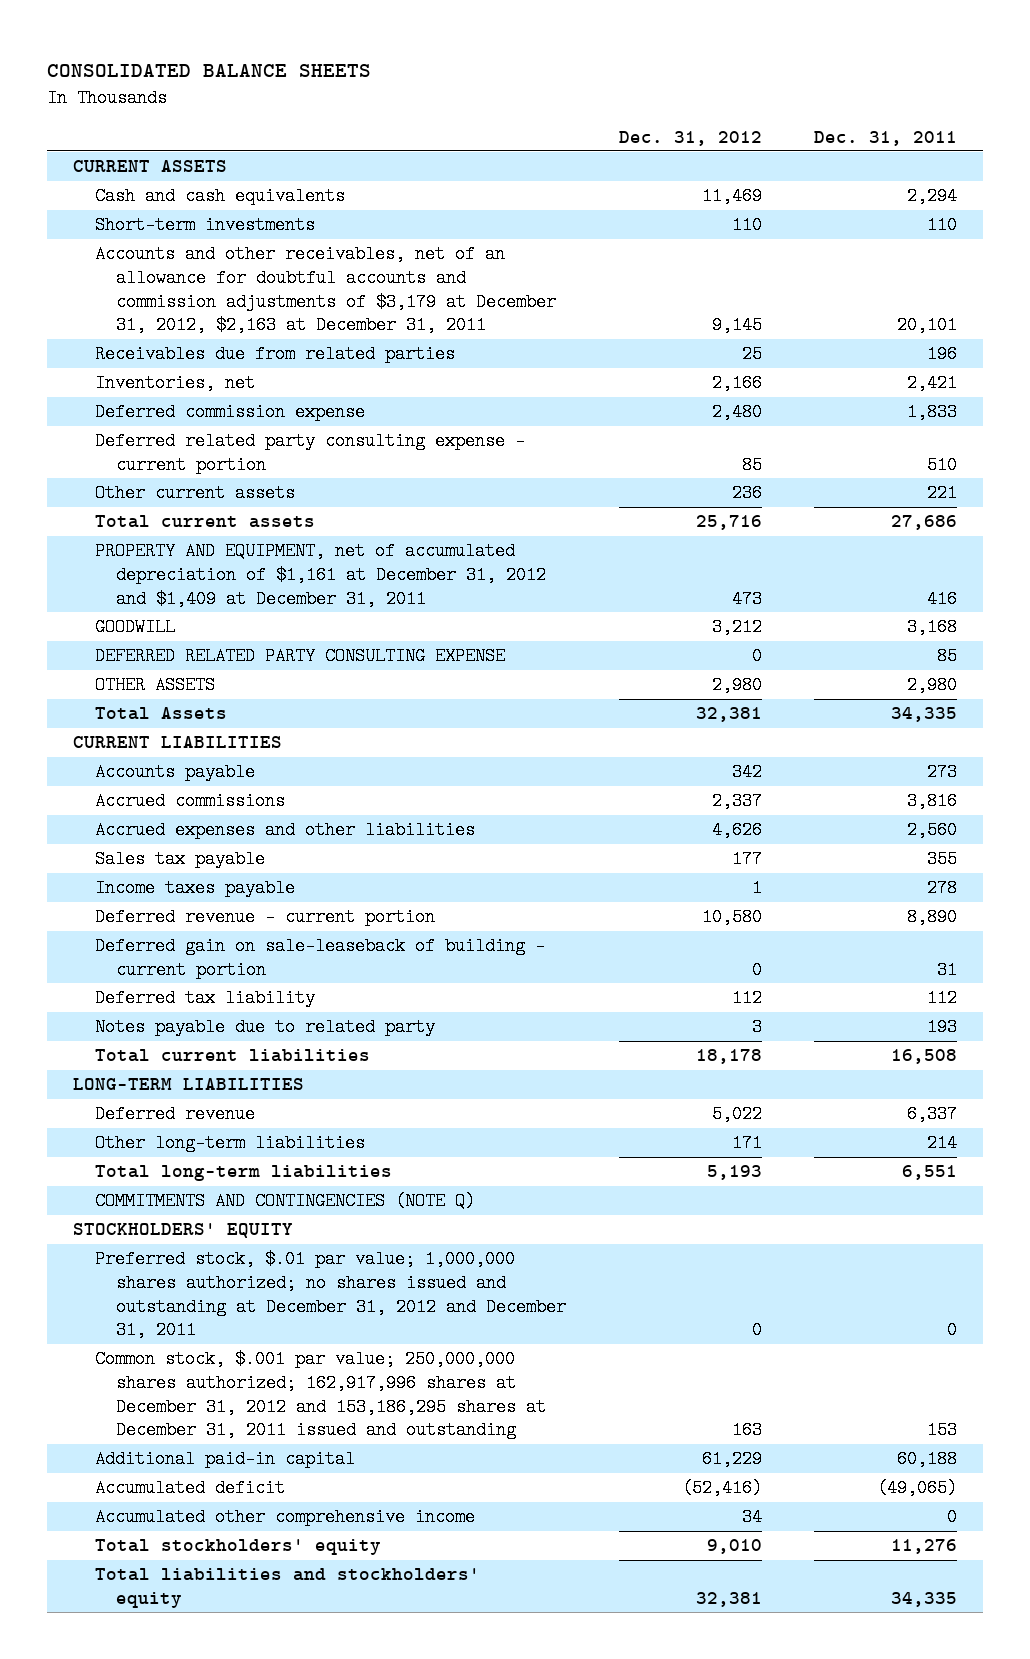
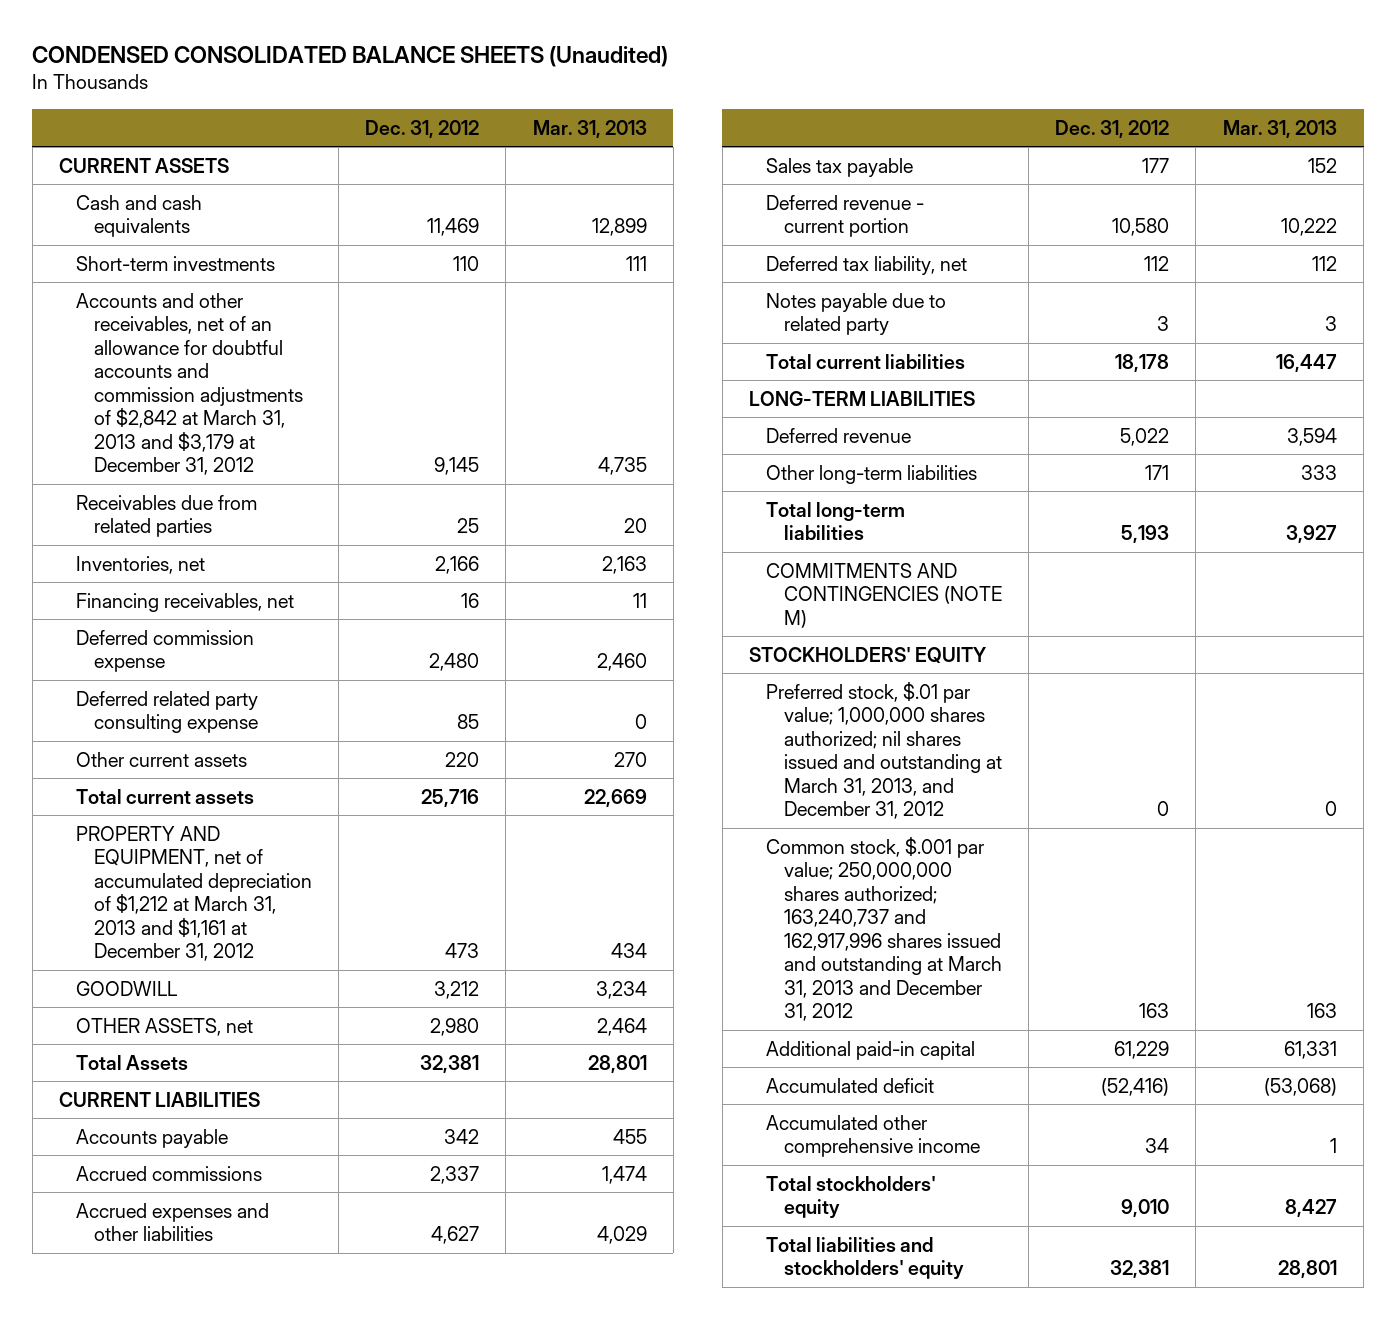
- CONSOLIDATED BALANCE SHEETS
+ CONDENSED CONSOLIDATED BALANCE SHEETS (Unaudited)
- | Dec. 31, 2012 | Dec. 31, 2011
+ | Dec. 31, 2012 | Mar. 31, 2013
- Accounts and other receivables, net of an allowance for doubtful accounts and commission adjustments of $3,179 at December 31, 2012, $2,163 at December 31, 2011 | 9,145 | 20,101
+ Accounts and other receivables, net of an allowance for doubtful accounts and commission adjustments of $2,842 at March 31, 2013 and $3,179 at December 31, 2012 | 9,145 | 4,735
+ Financing receivables, net | 16 | 11
- Deferred related party consulting expense - current portion | 85 | 510
- Other current assets | 236 | 221
+ Deferred related party consulting expense | 85 | 0
+ Other current assets | 220 | 270
- PROPERTY AND EQUIPMENT, net of accumulated depreciation of $1,161 at December 31, 2012 and $1,409 at December 31, 2011 | 473 | 416
+ PROPERTY AND EQUIPMENT, net of accumulated depreciation of $1,212 at March 31, 2013 and $1,161 at December 31, 2012 | 473 | 434
- DEFERRED RELATED PARTY CONSULTING EXPENSE | 0 | 85
- OTHER ASSETS | 2,980 | 2,980
+ OTHER ASSETS, net | 2,980 | 2,464
- Accrued expenses and other liabilities | 4,626 | 2,560
+ Accrued expenses and other liabilities | 4,627 | 4,029
- Income taxes payable | 1 | 278
- Deferred gain on sale-leaseback of building - current portion | 0 | 31
- Deferred tax liability | 112 | 112
+ Deferred tax liability, net | 112 | 112
- COMMITMENTS AND CONTINGENCIES (NOTE Q)
+ COMMITMENTS AND CONTINGENCIES (NOTE M)
- Preferred stock, $.01 par value; 1,000,000 shares authorized; no shares issued and outstanding at December 31, 2012 and December 31, 2011 | 0 | 0
- Common stock, $.001 par value; 250,000,000 shares authorized; 162,917,996 shares at December 31, 2012 and 153,186,295 shares at December 31, 2011 issued and outstanding | 163 | 153
+ Preferred stock, $.01 par value; 1,000,000 shares authorized; nil shares issued and outstanding at March 31, 2013, and December 31, 2012 | 0 | 0
+ Common stock, $.001 par value; 250,000,000 shares authorized; 163,240,737 and 162,917,996 shares issued and outstanding at March 31, 2013 and December 31, 2012 | 163 | 163

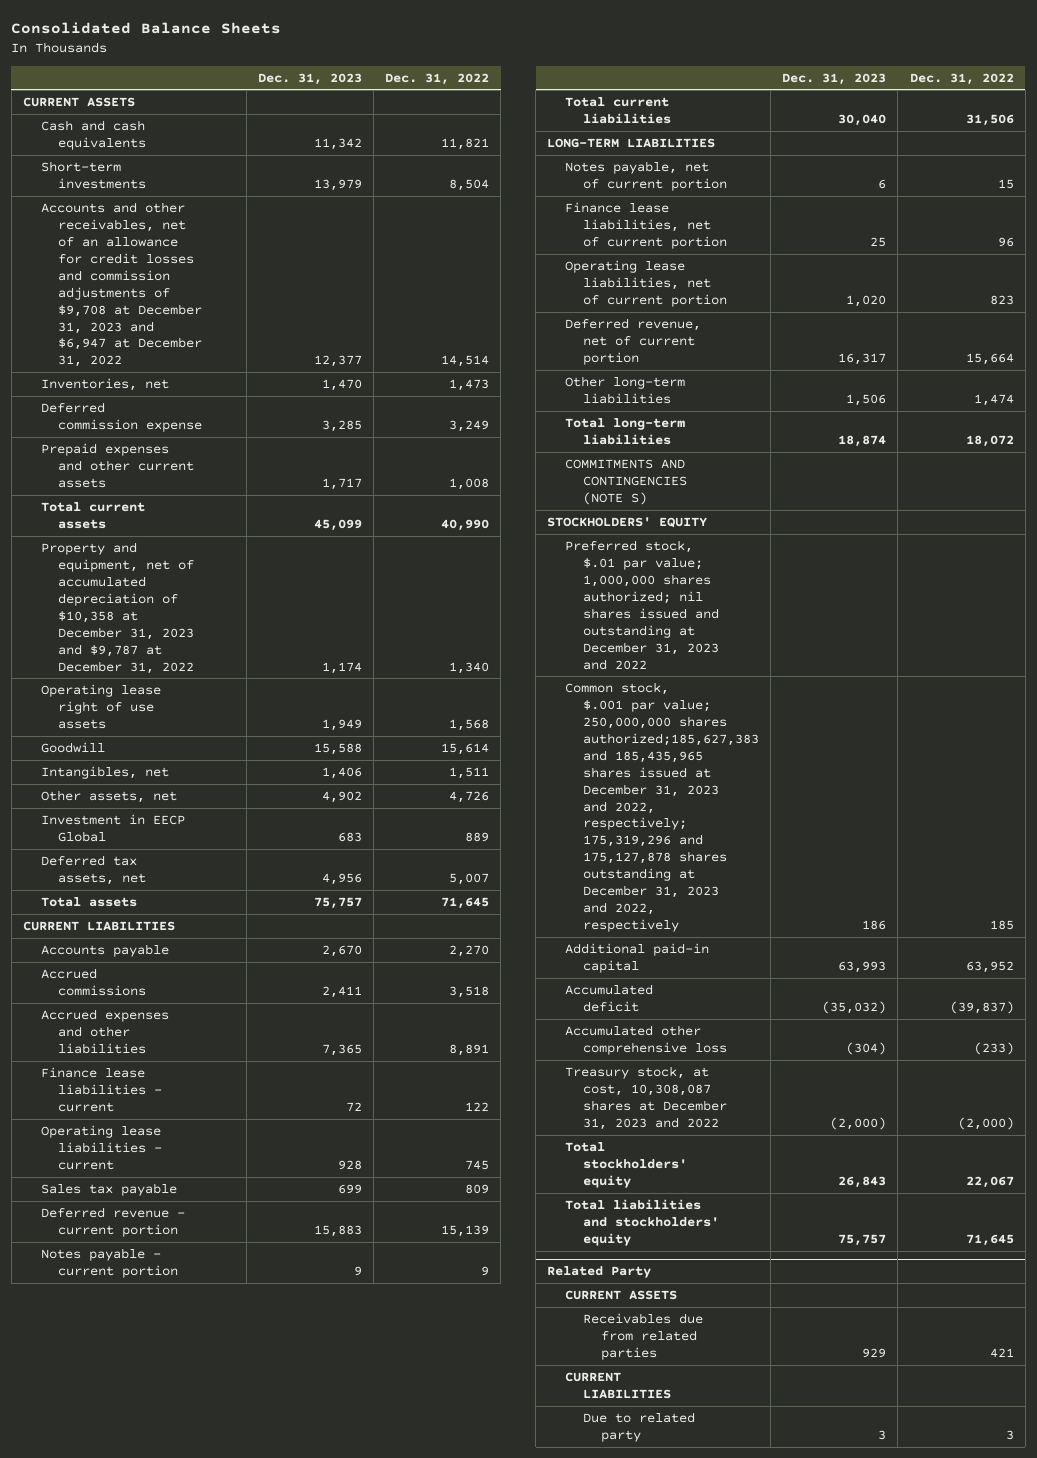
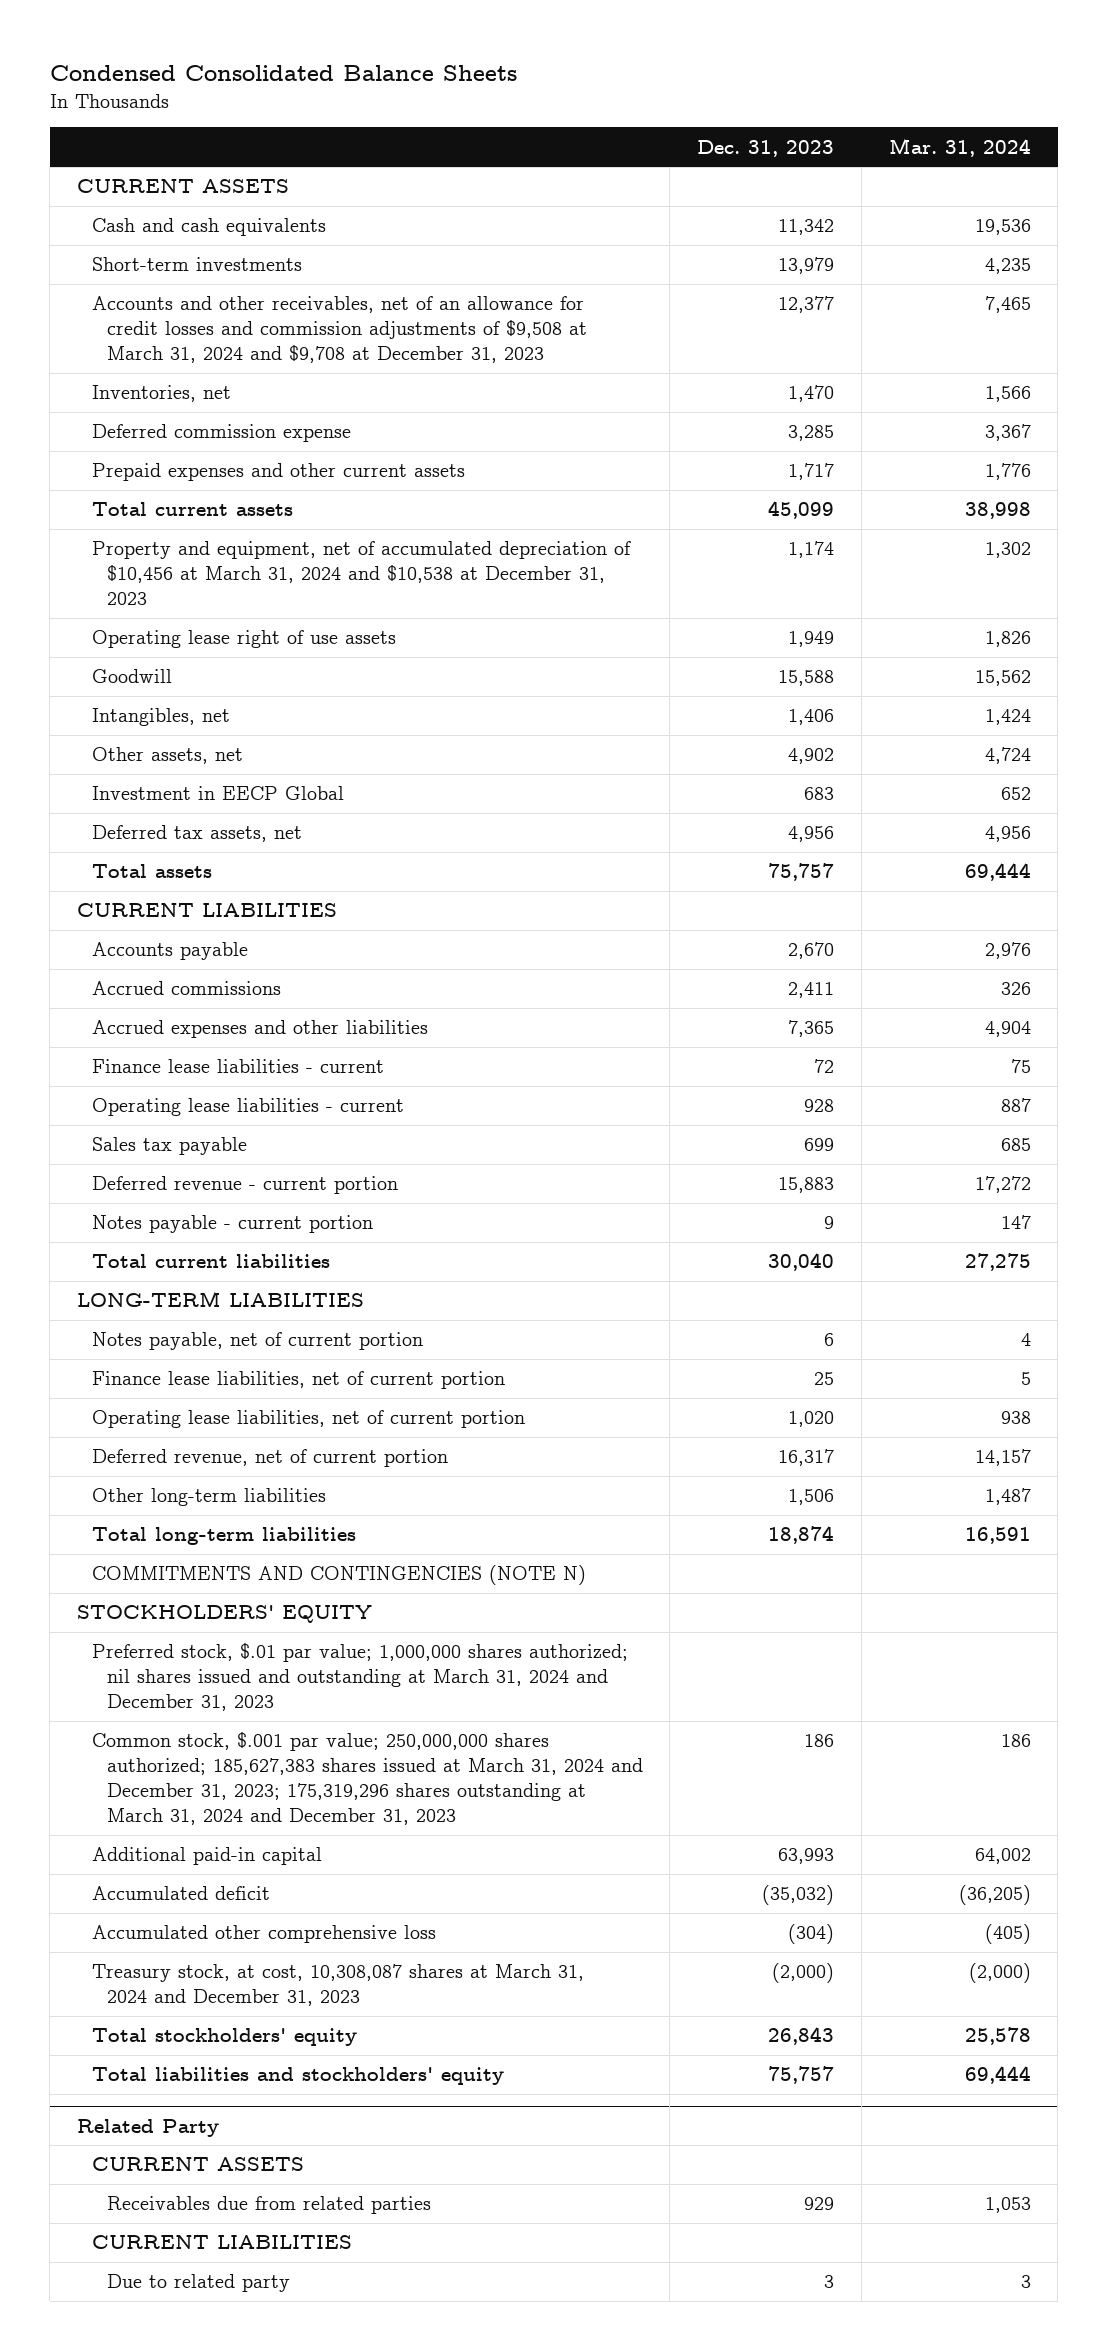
- Consolidated Balance Sheets
+ Condensed Consolidated Balance Sheets
- | Dec. 31, 2023 | Dec. 31, 2022
+ | Dec. 31, 2023 | Mar. 31, 2024
- Accounts and other receivables, net of an allowance for credit losses and commission adjustments of $9,708 at December 31, 2023 and $6,947 at December 31, 2022 | 12,377 | 14,514
+ Accounts and other receivables, net of an allowance for credit losses and commission adjustments of $9,508 at March 31, 2024 and $9,708 at December 31, 2023 | 12,377 | 7,465
- Property and equipment, net of accumulated depreciation of $10,358 at December 31, 2023 and $9,787 at December 31, 2022 | 1,174 | 1,340
+ Property and equipment, net of accumulated depreciation of $10,456 at March 31, 2024 and $10,538 at December 31, 2023 | 1,174 | 1,302
- COMMITMENTS AND CONTINGENCIES (NOTE S)
+ COMMITMENTS AND CONTINGENCIES (NOTE N)
- Preferred stock, $.01 par value; 1,000,000 shares authorized; nil shares issued and outstanding at December 31, 2023 and 2022
- Common stock, $.001 par value; 250,000,000 shares authorized;185,627,383 and 185,435,965 shares issued at December 31, 2023 and 2022, respectively; 175,319,296 and 175,127,878 shares outstanding at December 31, 2023 and 2022, respectively | 186 | 185
+ Preferred stock, $.01 par value; 1,000,000 shares authorized; nil shares issued and outstanding at March 31, 2024 and December 31, 2023
+ Common stock, $.001 par value; 250,000,000 shares authorized; 185,627,383 shares issued at March 31, 2024 and December 31, 2023; 175,319,296 shares outstanding at March 31, 2024 and December 31, 2023 | 186 | 186
- Treasury stock, at cost, 10,308,087 shares at December 31, 2023 and 2022 | (2,000) | (2,000)
+ Treasury stock, at cost, 10,308,087 shares at March 31, 2024 and December 31, 2023 | (2,000) | (2,000)

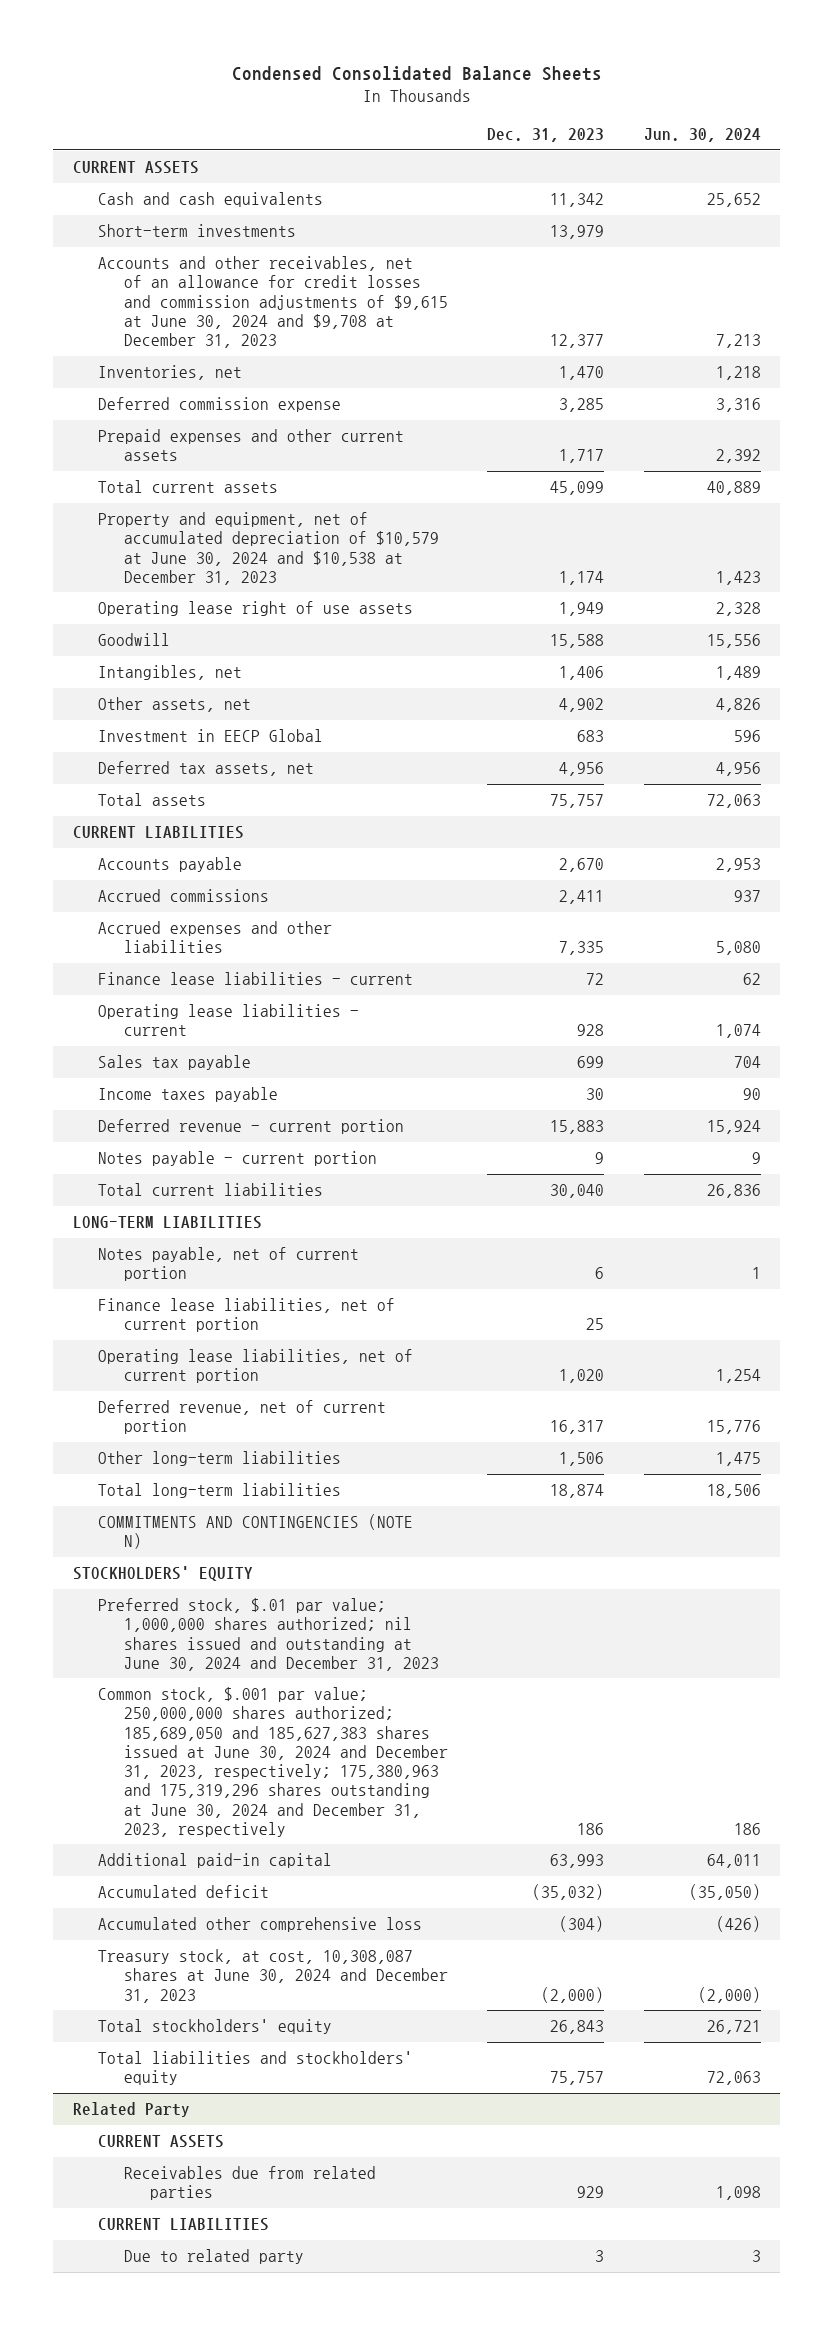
- | Dec. 31, 2023 | Mar. 31, 2024
+ | Dec. 31, 2023 | Jun. 30, 2024
- Accounts and other receivables, net of an allowance for credit losses and commission adjustments of $9,508 at March 31, 2024 and $9,708 at December 31, 2023 | 12,377 | 7,465
+ Accounts and other receivables, net of an allowance for credit losses and commission adjustments of $9,615 at June 30, 2024 and $9,708 at December 31, 2023 | 12,377 | 7,213
- Property and equipment, net of accumulated depreciation of $10,456 at March 31, 2024 and $10,538 at December 31, 2023 | 1,174 | 1,302
+ Property and equipment, net of accumulated depreciation of $10,579 at June 30, 2024 and $10,538 at December 31, 2023 | 1,174 | 1,423
- Accrued expenses and other liabilities | 7,365 | 4,904
+ Accrued expenses and other liabilities | 7,335 | 5,080
+ Income taxes payable | 30 | 90
- Preferred stock, $.01 par value; 1,000,000 shares authorized; nil shares issued and outstanding at March 31, 2024 and December 31, 2023
- Common stock, $.001 par value; 250,000,000 shares authorized; 185,627,383 shares issued at March 31, 2024 and December 31, 2023; 175,319,296 shares outstanding at March 31, 2024 and December 31, 2023 | 186 | 186
+ Preferred stock, $.01 par value; 1,000,000 shares authorized; nil shares issued and outstanding at June 30, 2024 and December 31, 2023
+ Common stock, $.001 par value; 250,000,000 shares authorized; 185,689,050 and 185,627,383 shares issued at June 30, 2024 and December 31, 2023, respectively; 175,380,963 and 175,319,296 shares outstanding at June 30, 2024 and December 31, 2023, respectively | 186 | 186
- Treasury stock, at cost, 10,308,087 shares at March 31, 2024 and December 31, 2023 | (2,000) | (2,000)
+ Treasury stock, at cost, 10,308,087 shares at June 30, 2024 and December 31, 2023 | (2,000) | (2,000)

